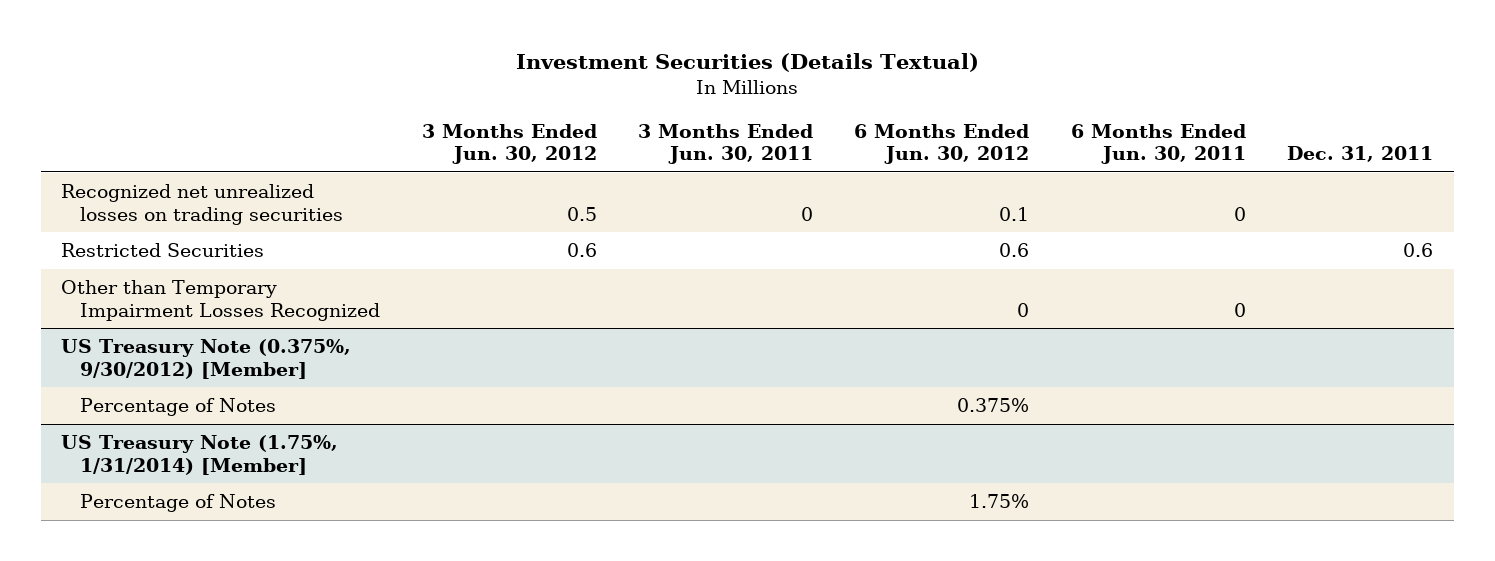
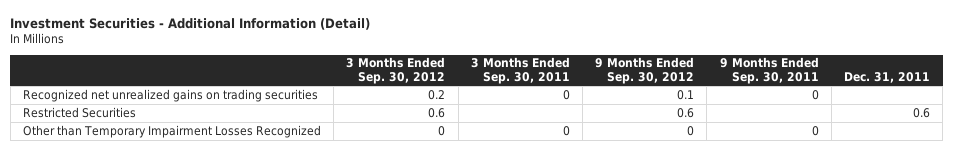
- Investment Securities (Details Textual)
+ Investment Securities - Additional Information (Detail)
- | 3 Months Ended Jun. 30, 2012 | 3 Months Ended Jun. 30, 2011 | 6 Months Ended Jun. 30, 2012 | 6 Months Ended Jun. 30, 2011 | Dec. 31, 2011
+ | 3 Months Ended Sep. 30, 2012 | 3 Months Ended Sep. 30, 2011 | 9 Months Ended Sep. 30, 2012 | 9 Months Ended Sep. 30, 2011 | Dec. 31, 2011
- Recognized net unrealized losses on trading securities | 0.5 | 0 | 0.1 | 0 |
+ Recognized net unrealized gains on trading securities | 0.2 | 0 | 0.1 | 0 |
- US Treasury Note (0.375%, 9/30/2012) [Member]
- Percentage of Notes | | | 0.375% | |
- US Treasury Note (1.75%, 1/31/2014) [Member]
- Percentage of Notes | | | 1.75% | |

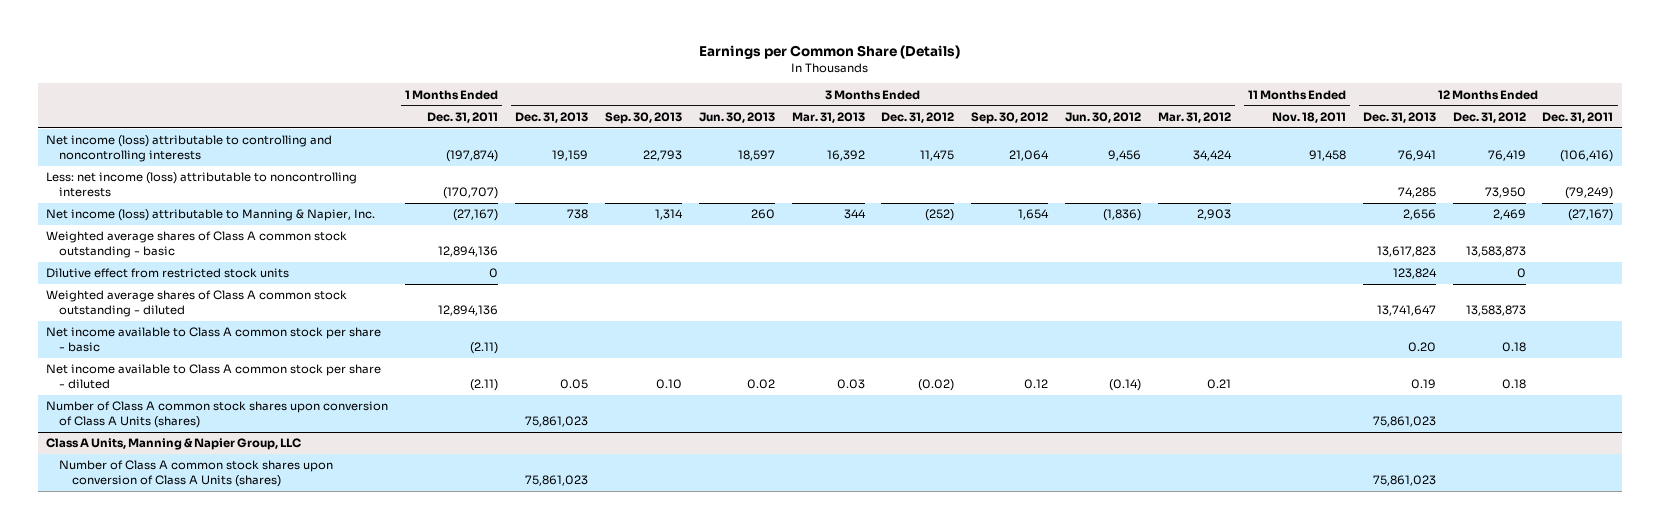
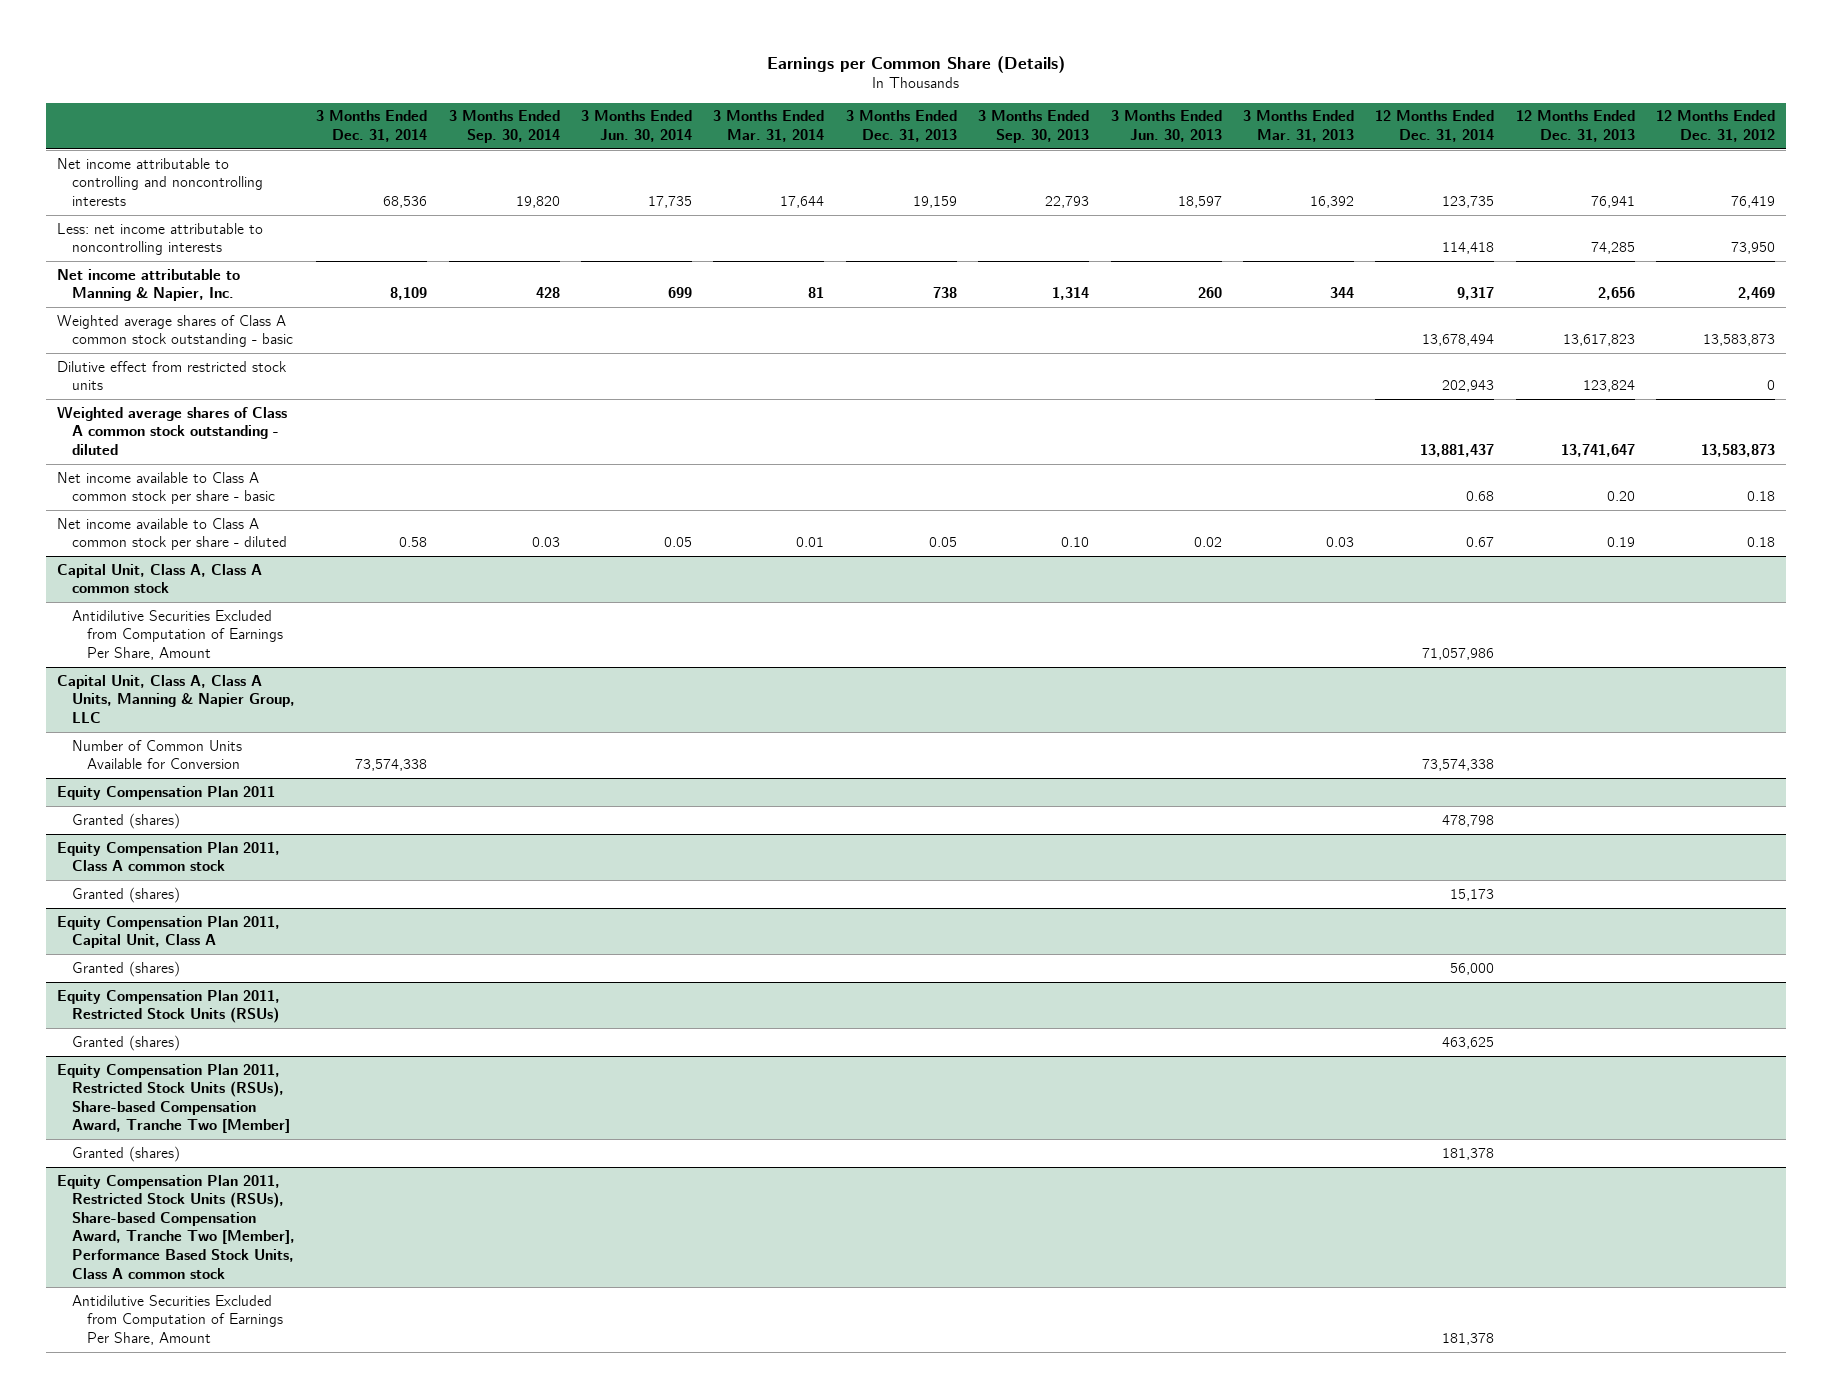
- | 1 Months Ended Dec. 31, 2011 | 3 Months Ended Dec. 31, 2013 | 3 Months Ended Sep. 30, 2013 | 3 Months Ended Jun. 30, 2013 | 3 Months Ended Mar. 31, 2013 | 3 Months Ended Dec. 31, 2012 | 3 Months Ended Sep. 30, 2012 | 3 Months Ended Jun. 30, 2012 | 3 Months Ended Mar. 31, 2012 | 11 Months Ended Nov. 18, 2011 | 12 Months Ended Dec. 31, 2013 | 12 Months Ended Dec. 31, 2012 | 12 Months Ended Dec. 31, 2011
+ | 3 Months Ended Dec. 31, 2014 | 3 Months Ended Sep. 30, 2014 | 3 Months Ended Jun. 30, 2014 | 3 Months Ended Mar. 31, 2014 | 3 Months Ended Dec. 31, 2013 | 3 Months Ended Sep. 30, 2013 | 3 Months Ended Jun. 30, 2013 | 3 Months Ended Mar. 31, 2013 | 12 Months Ended Dec. 31, 2014 | 12 Months Ended Dec. 31, 2013 | 12 Months Ended Dec. 31, 2012
- Net income (loss) attributable to controlling and noncontrolling interests | (197,874) | 19,159 | 22,793 | 18,597 | 16,392 | 11,475 | 21,064 | 9,456 | 34,424 | 91,458 | 76,941 | 76,419 | (106,416)
- Less: net income (loss) attributable to noncontrolling interests | (170,707) | | | | | | | | | | 74,285 | 73,950 | (79,249)
- Net income (loss) attributable to Manning & Napier, Inc. | (27,167) | 738 | 1,314 | 260 | 344 | (252) | 1,654 | (1,836) | 2,903 | | 2,656 | 2,469 | (27,167)
+ Net income attributable to controlling and noncontrolling interests | 68,536 | 19,820 | 17,735 | 17,644 | 19,159 | 22,793 | 18,597 | 16,392 | 123,735 | 76,941 | 76,419
+ Less: net income attributable to noncontrolling interests | | | | | | | | | 114,418 | 74,285 | 73,950
+ Net income attributable to Manning & Napier, Inc. | 8,109 | 428 | 699 | 81 | 738 | 1,314 | 260 | 344 | 9,317 | 2,656 | 2,469
- Number of Class A common stock shares upon conversion of Class A Units (shares) | | 75,861,023 | | | | | | | | | 75,861,023 | |
- Class A Units, Manning & Napier Group, LLC
- Number of Class A common stock shares upon conversion of Class A Units (shares) | | 75,861,023 | | | | | | | | | 75,861,023 | |
+ Capital Unit, Class A, Class A common stock
+ Antidilutive Securities Excluded from Computation of Earnings Per Share, Amount | | | | | | | | | 71,057,986 | |
+ Capital Unit, Class A, Class A Units, Manning & Napier Group, LLC
+ Number of Common Units Available for Conversion | 73,574,338 | | | | | | | | 73,574,338 | |
+ Equity Compensation Plan 2011
+ Granted (shares) | | | | | | | | | 478,798 | |
+ Equity Compensation Plan 2011, Class A common stock
+ Granted (shares) | | | | | | | | | 15,173 | |
+ Equity Compensation Plan 2011, Capital Unit, Class A
+ Granted (shares) | | | | | | | | | 56,000 | |
+ Equity Compensation Plan 2011, Restricted Stock Units (RSUs)
+ Granted (shares) | | | | | | | | | 463,625 | |
+ Equity Compensation Plan 2011, Restricted Stock Units (RSUs), Share-based Compensation Award, Tranche Two [Member]
+ Granted (shares) | | | | | | | | | 181,378 | |
+ Equity Compensation Plan 2011, Restricted Stock Units (RSUs), Share-based Compensation Award, Tranche Two [Member], Performance Based Stock Units, Class A common stock
+ Antidilutive Securities Excluded from Computation of Earnings Per Share, Amount | | | | | | | | | 181,378 | |

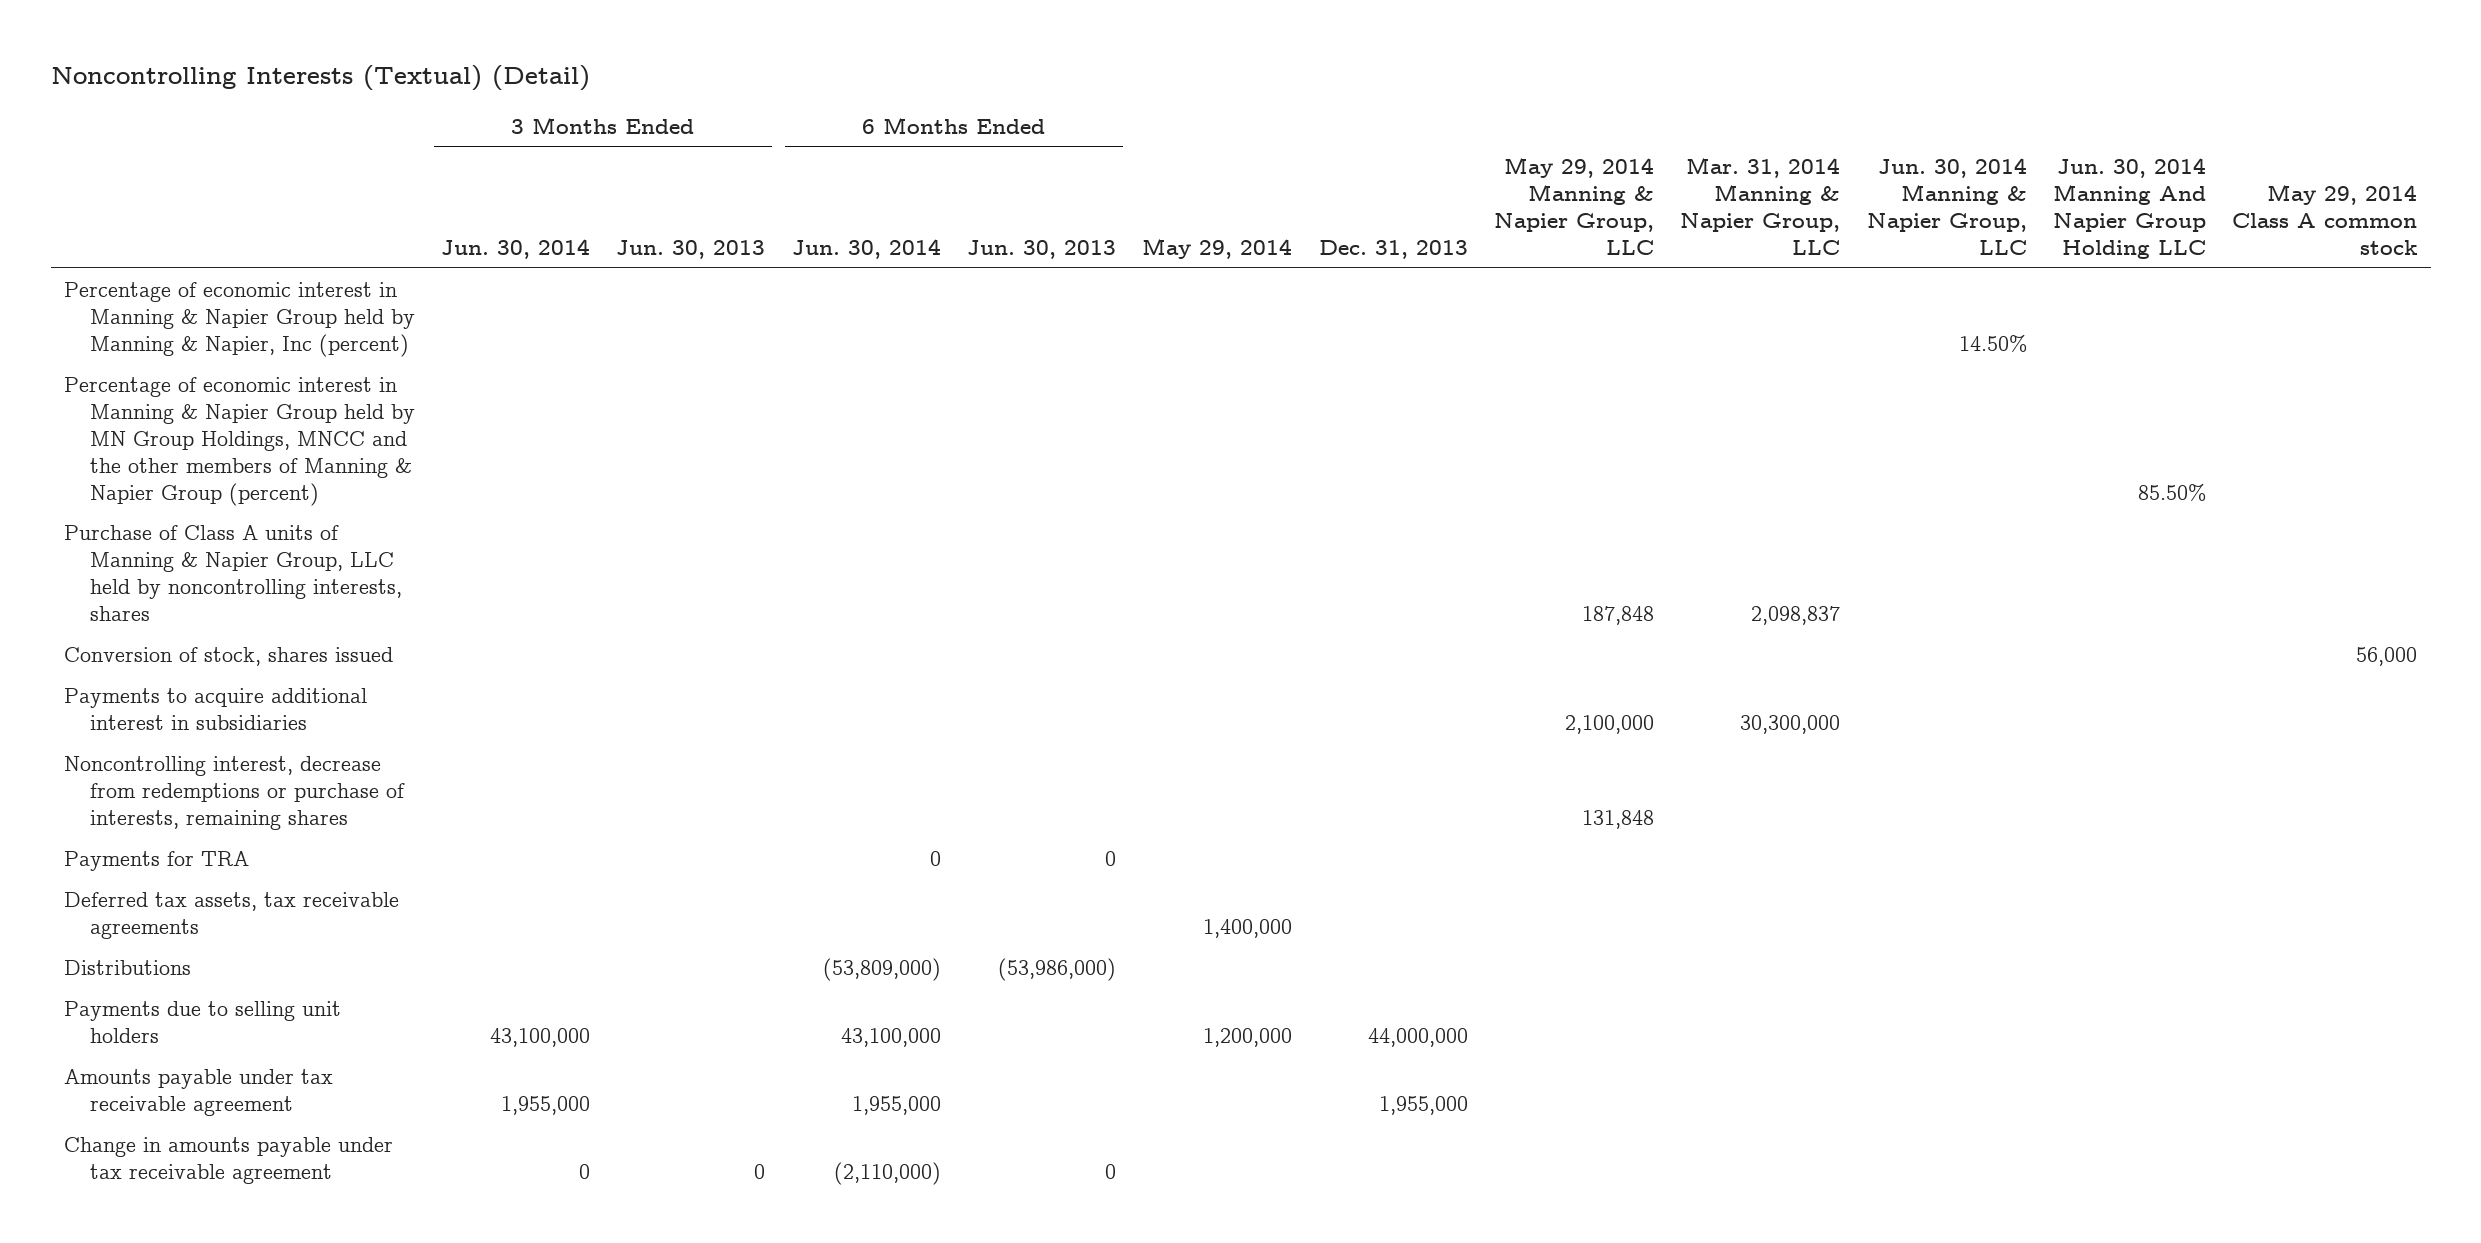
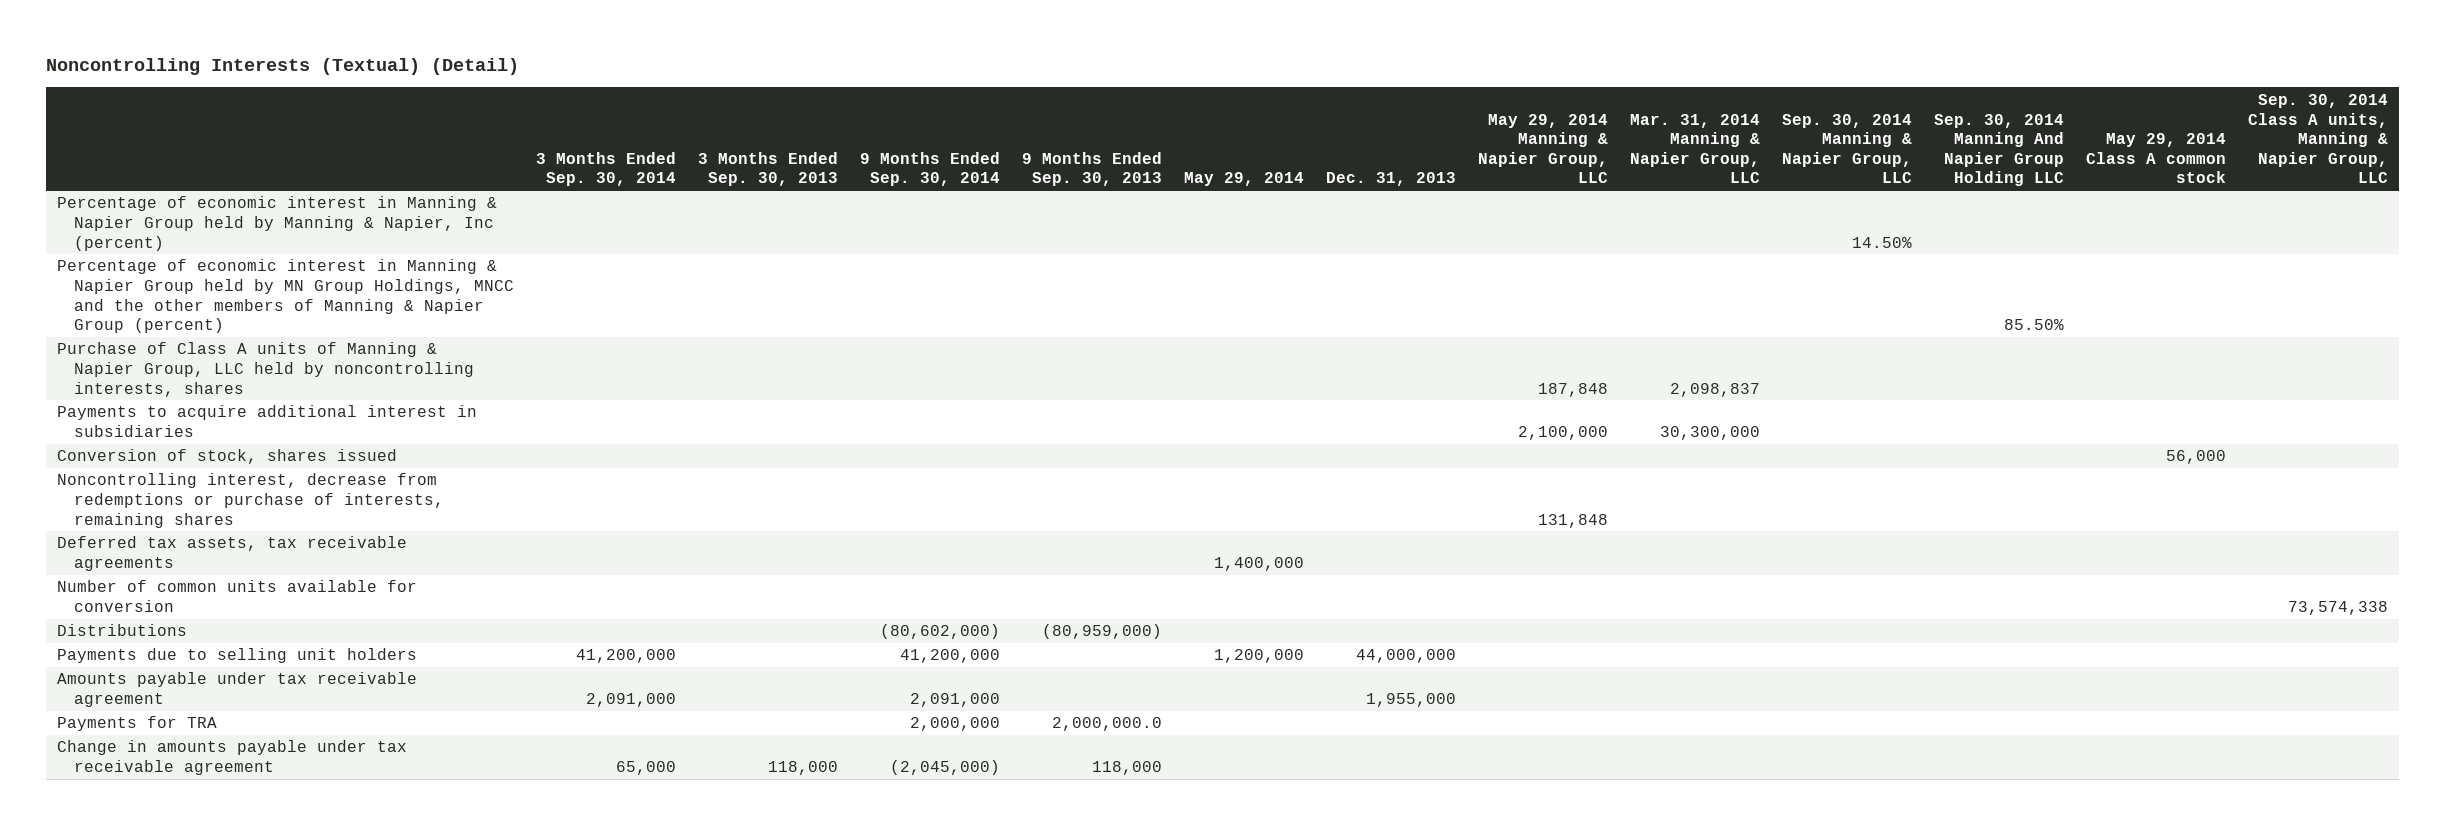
- | 3 Months Ended Jun. 30, 2014 | 3 Months Ended Jun. 30, 2013 | 6 Months Ended Jun. 30, 2014 | 6 Months Ended Jun. 30, 2013 | May 29, 2014 | Dec. 31, 2013 | May 29, 2014 Manning & Napier Group, LLC | Mar. 31, 2014 Manning & Napier Group, LLC | Jun. 30, 2014 Manning & Napier Group, LLC | Jun. 30, 2014 Manning And Napier Group Holding LLC | May 29, 2014 Class A common stock
+ | 3 Months Ended Sep. 30, 2014 | 3 Months Ended Sep. 30, 2013 | 9 Months Ended Sep. 30, 2014 | 9 Months Ended Sep. 30, 2013 | May 29, 2014 | Dec. 31, 2013 | May 29, 2014 Manning & Napier Group, LLC | Mar. 31, 2014 Manning & Napier Group, LLC | Sep. 30, 2014 Manning & Napier Group, LLC | Sep. 30, 2014 Manning And Napier Group Holding LLC | May 29, 2014 Class A common stock | Sep. 30, 2014 Class A units, Manning & Napier Group, LLC
moved down: Conversion of stock, shares issued | | | | | | | | | | | 56,000 |
+ Number of common units available for conversion | | | | | | | | | | | | 73,574,338
moved down: Payments for TRA | | | 2,000,000 | 2,000,000.0 | | | | | | | |

